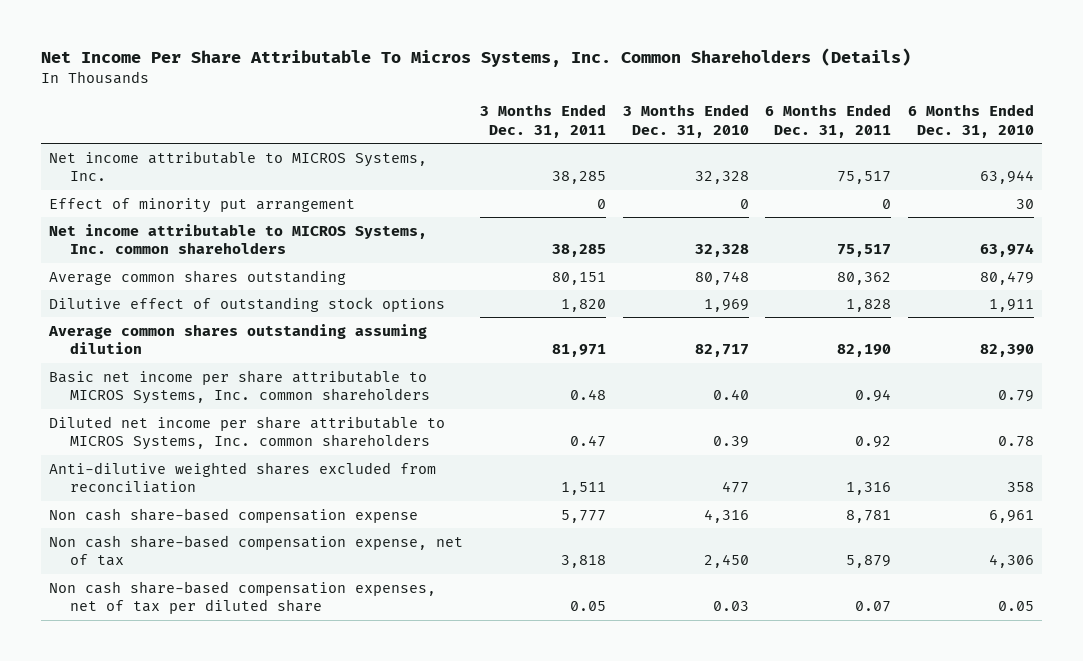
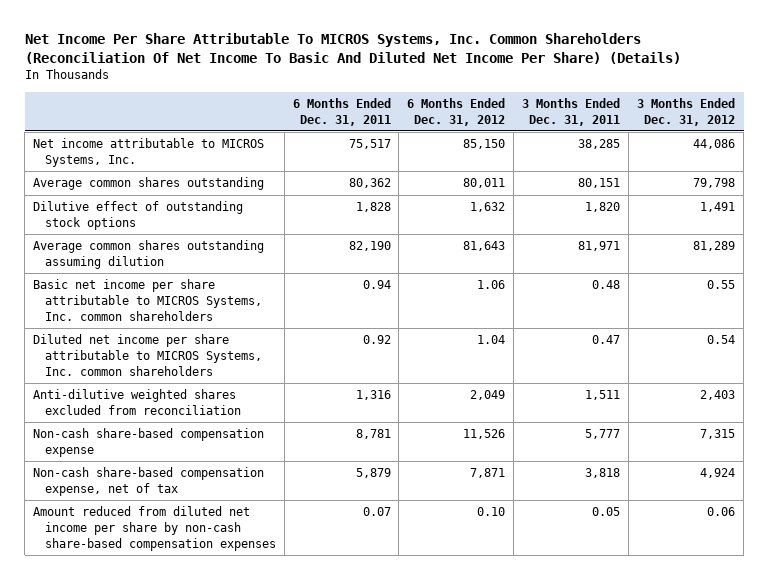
- Net Income Per Share Attributable To Micros Systems, Inc. Common Shareholders (Details)
+ Net Income Per Share Attributable To MICROS Systems, Inc. Common Shareholders (Reconciliation Of Net Income To Basic And Diluted Net Income Per Share) (Details)
- | 3 Months Ended Dec. 31, 2011 | 3 Months Ended Dec. 31, 2010 | 6 Months Ended Dec. 31, 2011 | 6 Months Ended Dec. 31, 2010
+ | 6 Months Ended Dec. 31, 2011 | 6 Months Ended Dec. 31, 2012 | 3 Months Ended Dec. 31, 2011 | 3 Months Ended Dec. 31, 2012
- Effect of minority put arrangement | 0 | 0 | 0 | 30
- Net income attributable to MICROS Systems, Inc. common shareholders | 38,285 | 32,328 | 75,517 | 63,974
- Non cash share-based compensation expense | 5,777 | 4,316 | 8,781 | 6,961
- Non cash share-based compensation expense, net of tax | 3,818 | 2,450 | 5,879 | 4,306
- Non cash share-based compensation expenses, net of tax per diluted share | 0.05 | 0.03 | 0.07 | 0.05
+ Non-cash share-based compensation expense | 8,781 | 11,526 | 5,777 | 7,315
+ Non-cash share-based compensation expense, net of tax | 5,879 | 7,871 | 3,818 | 4,924
+ Amount reduced from diluted net income per share by non-cash share-based compensation expenses | 0.07 | 0.10 | 0.05 | 0.06

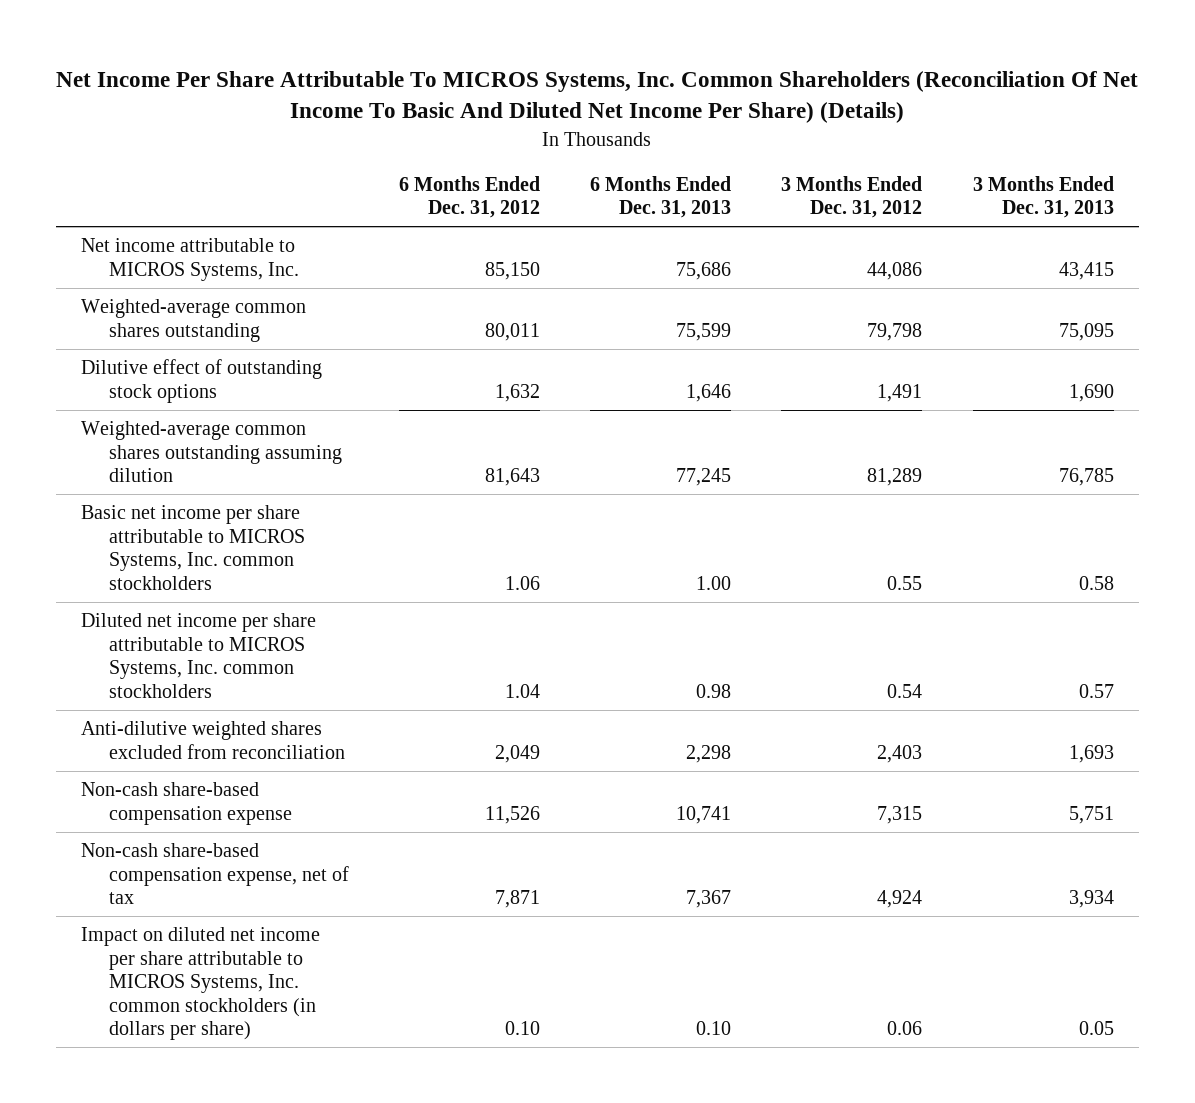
- | 6 Months Ended Dec. 31, 2011 | 6 Months Ended Dec. 31, 2012 | 3 Months Ended Dec. 31, 2011 | 3 Months Ended Dec. 31, 2012
+ | 6 Months Ended Dec. 31, 2012 | 6 Months Ended Dec. 31, 2013 | 3 Months Ended Dec. 31, 2012 | 3 Months Ended Dec. 31, 2013
- Average common shares outstanding | 80,362 | 80,011 | 80,151 | 79,798
+ Weighted-average common shares outstanding | 80,011 | 75,599 | 79,798 | 75,095
- Average common shares outstanding assuming dilution | 82,190 | 81,643 | 81,971 | 81,289
- Basic net income per share attributable to MICROS Systems, Inc. common shareholders | 0.94 | 1.06 | 0.48 | 0.55
- Diluted net income per share attributable to MICROS Systems, Inc. common shareholders | 0.92 | 1.04 | 0.47 | 0.54
+ Weighted-average common shares outstanding assuming dilution | 81,643 | 77,245 | 81,289 | 76,785
+ Basic net income per share attributable to MICROS Systems, Inc. common stockholders | 1.06 | 1.00 | 0.55 | 0.58
+ Diluted net income per share attributable to MICROS Systems, Inc. common stockholders | 1.04 | 0.98 | 0.54 | 0.57
- Amount reduced from diluted net income per share by non-cash share-based compensation expenses | 0.07 | 0.10 | 0.05 | 0.06
+ Impact on diluted net income per share attributable to MICROS Systems, Inc. common stockholders (in dollars per share) | 0.10 | 0.10 | 0.06 | 0.05

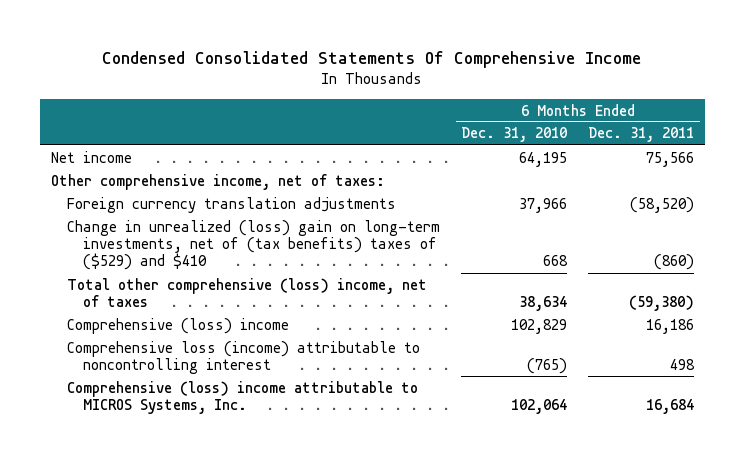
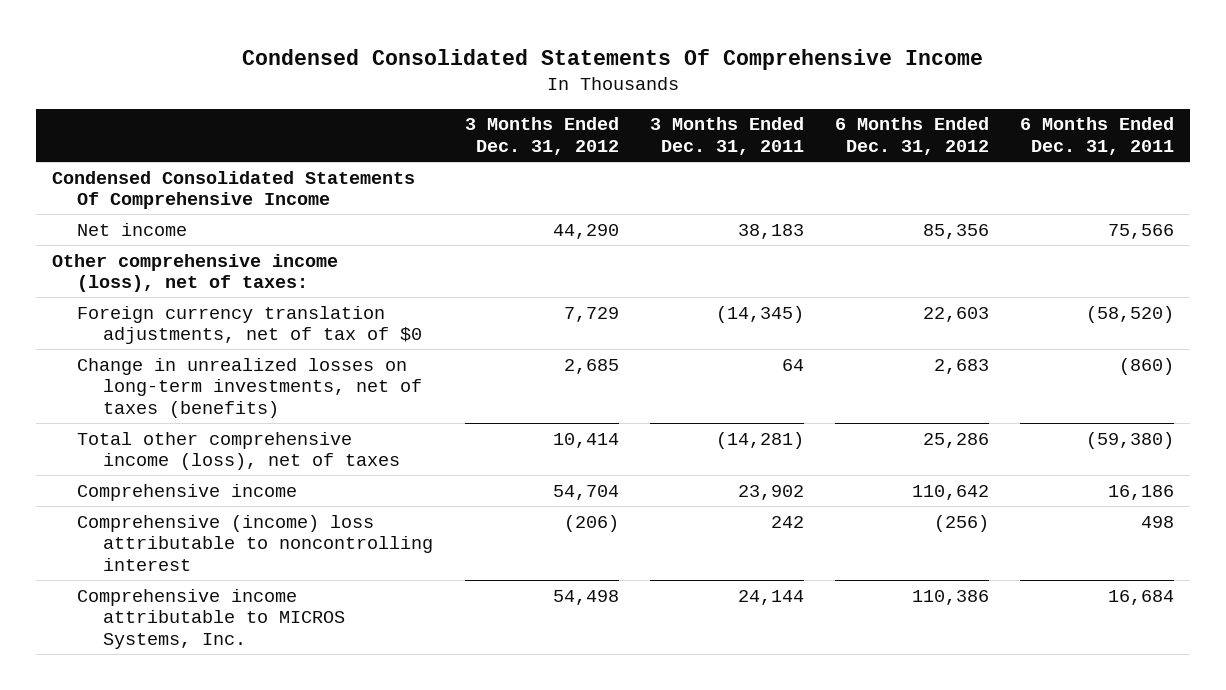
- | 6 Months Ended Dec. 31, 2010 | 6 Months Ended Dec. 31, 2011
+ | 3 Months Ended Dec. 31, 2012 | 3 Months Ended Dec. 31, 2011 | 6 Months Ended Dec. 31, 2012 | 6 Months Ended Dec. 31, 2011
+ Condensed Consolidated Statements Of Comprehensive Income
- Other comprehensive income, net of taxes:
- Foreign currency translation adjustments | 37,966 | (58,520)
- Change in unrealized (loss) gain on long-term investments, net of (tax benefits) taxes of ($529) and $410 | 668 | (860)
- Total other comprehensive (loss) income, net of taxes | 38,634 | (59,380)
- Comprehensive (loss) income | 102,829 | 16,186
- Comprehensive loss (income) attributable to noncontrolling interest | (765) | 498
- Comprehensive (loss) income attributable to MICROS Systems, Inc. | 102,064 | 16,684
+ Other comprehensive income (loss), net of taxes:
+ Foreign currency translation adjustments, net of tax of $0 | 7,729 | (14,345) | 22,603 | (58,520)
+ Change in unrealized losses on long-term investments, net of taxes (benefits) | 2,685 | 64 | 2,683 | (860)
+ Total other comprehensive income (loss), net of taxes | 10,414 | (14,281) | 25,286 | (59,380)
+ Comprehensive income | 54,704 | 23,902 | 110,642 | 16,186
+ Comprehensive (income) loss attributable to noncontrolling interest | (206) | 242 | (256) | 498
+ Comprehensive income attributable to MICROS Systems, Inc. | 54,498 | 24,144 | 110,386 | 16,684

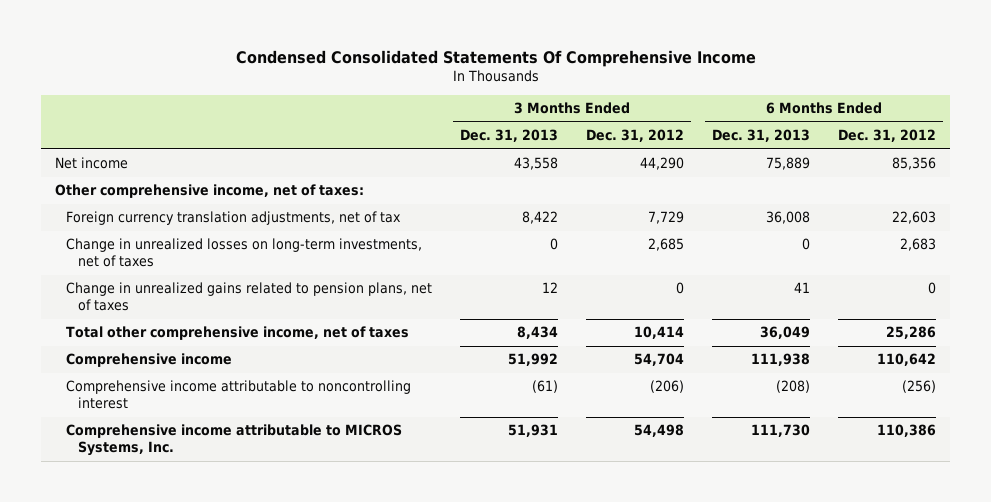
- | 3 Months Ended Dec. 31, 2012 | 3 Months Ended Dec. 31, 2011 | 6 Months Ended Dec. 31, 2012 | 6 Months Ended Dec. 31, 2011
+ | 3 Months Ended Dec. 31, 2013 | 3 Months Ended Dec. 31, 2012 | 6 Months Ended Dec. 31, 2013 | 6 Months Ended Dec. 31, 2012
- Condensed Consolidated Statements Of Comprehensive Income
- Other comprehensive income (loss), net of taxes:
- Foreign currency translation adjustments, net of tax of $0 | 7,729 | (14,345) | 22,603 | (58,520)
- Change in unrealized losses on long-term investments, net of taxes (benefits) | 2,685 | 64 | 2,683 | (860)
- Total other comprehensive income (loss), net of taxes | 10,414 | (14,281) | 25,286 | (59,380)
+ Other comprehensive income, net of taxes:
+ Foreign currency translation adjustments, net of tax | 8,422 | 7,729 | 36,008 | 22,603
+ Change in unrealized losses on long-term investments, net of taxes | 0 | 2,685 | 0 | 2,683
+ Change in unrealized gains related to pension plans, net of taxes | 12 | 0 | 41 | 0
+ Total other comprehensive income, net of taxes | 8,434 | 10,414 | 36,049 | 25,286
- Comprehensive (income) loss attributable to noncontrolling interest | (206) | 242 | (256) | 498
+ Comprehensive income attributable to noncontrolling interest | (61) | (206) | (208) | (256)

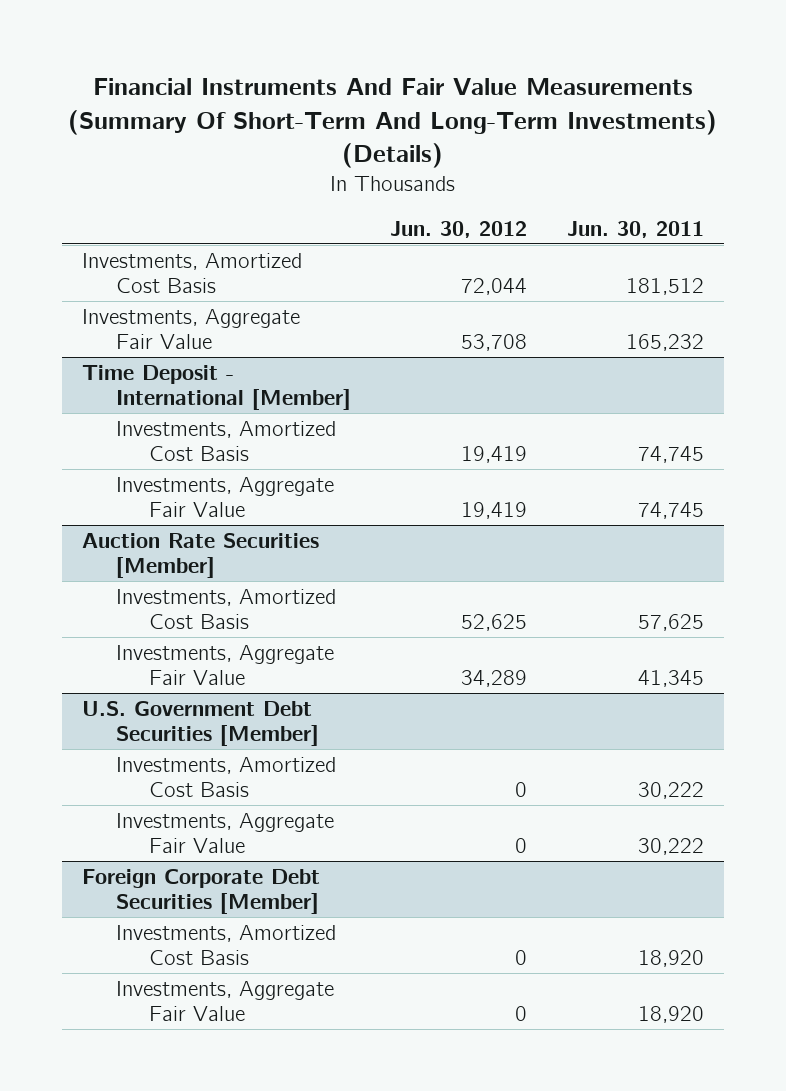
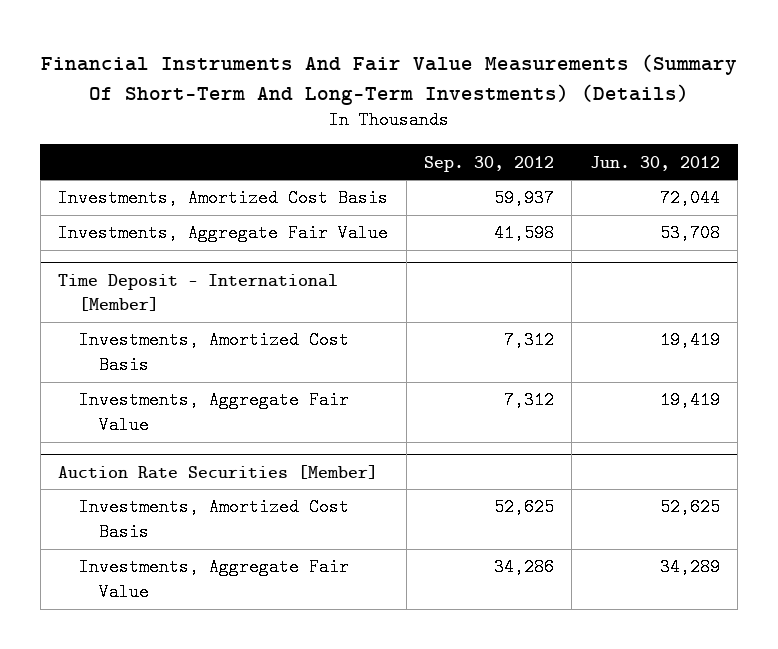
- | Jun. 30, 2012 | Jun. 30, 2011
+ | Sep. 30, 2012 | Jun. 30, 2012
- U.S. Government Debt Securities [Member]
- Investments, Amortized Cost Basis | 0 | 30,222
- Investments, Aggregate Fair Value | 0 | 30,222
- Foreign Corporate Debt Securities [Member]
- Investments, Amortized Cost Basis | 0 | 18,920
- Investments, Aggregate Fair Value | 0 | 18,920

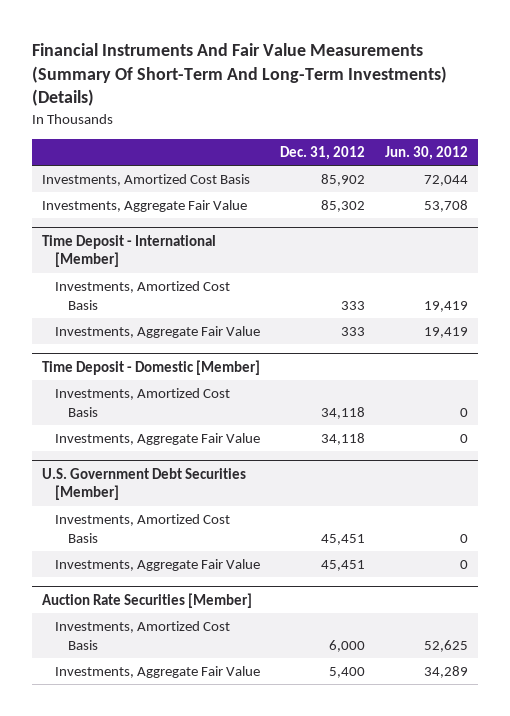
- | Sep. 30, 2012 | Jun. 30, 2012
+ | Dec. 31, 2012 | Jun. 30, 2012
+ Time Deposit - Domestic [Member]
+ Investments, Amortized Cost Basis | 34,118 | 0
+ Investments, Aggregate Fair Value | 34,118 | 0
+ U.S. Government Debt Securities [Member]
+ Investments, Amortized Cost Basis | 45,451 | 0
+ Investments, Aggregate Fair Value | 45,451 | 0

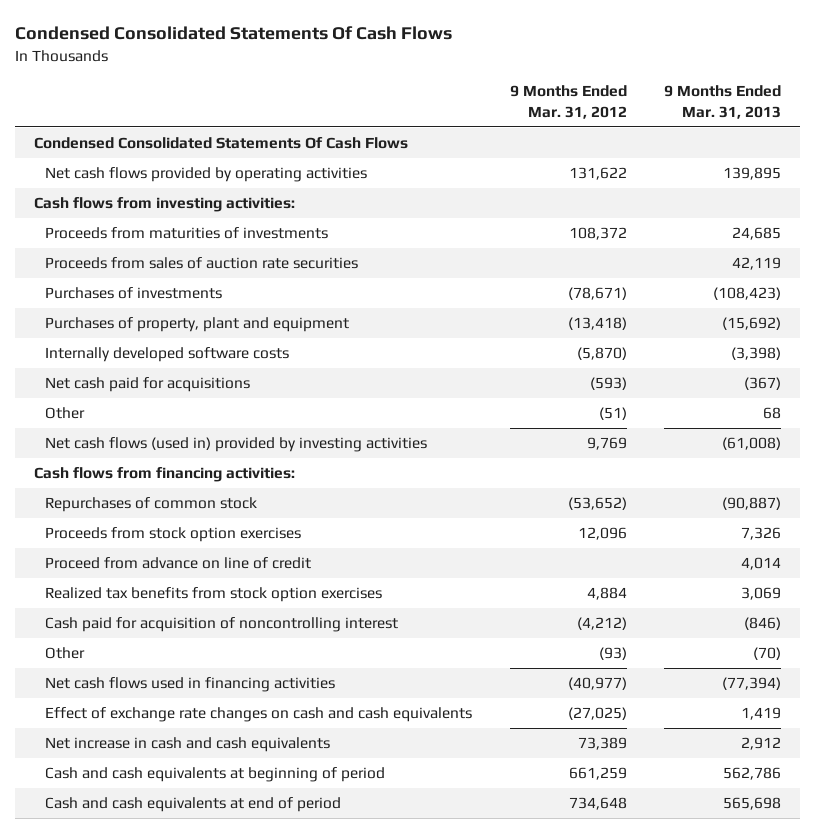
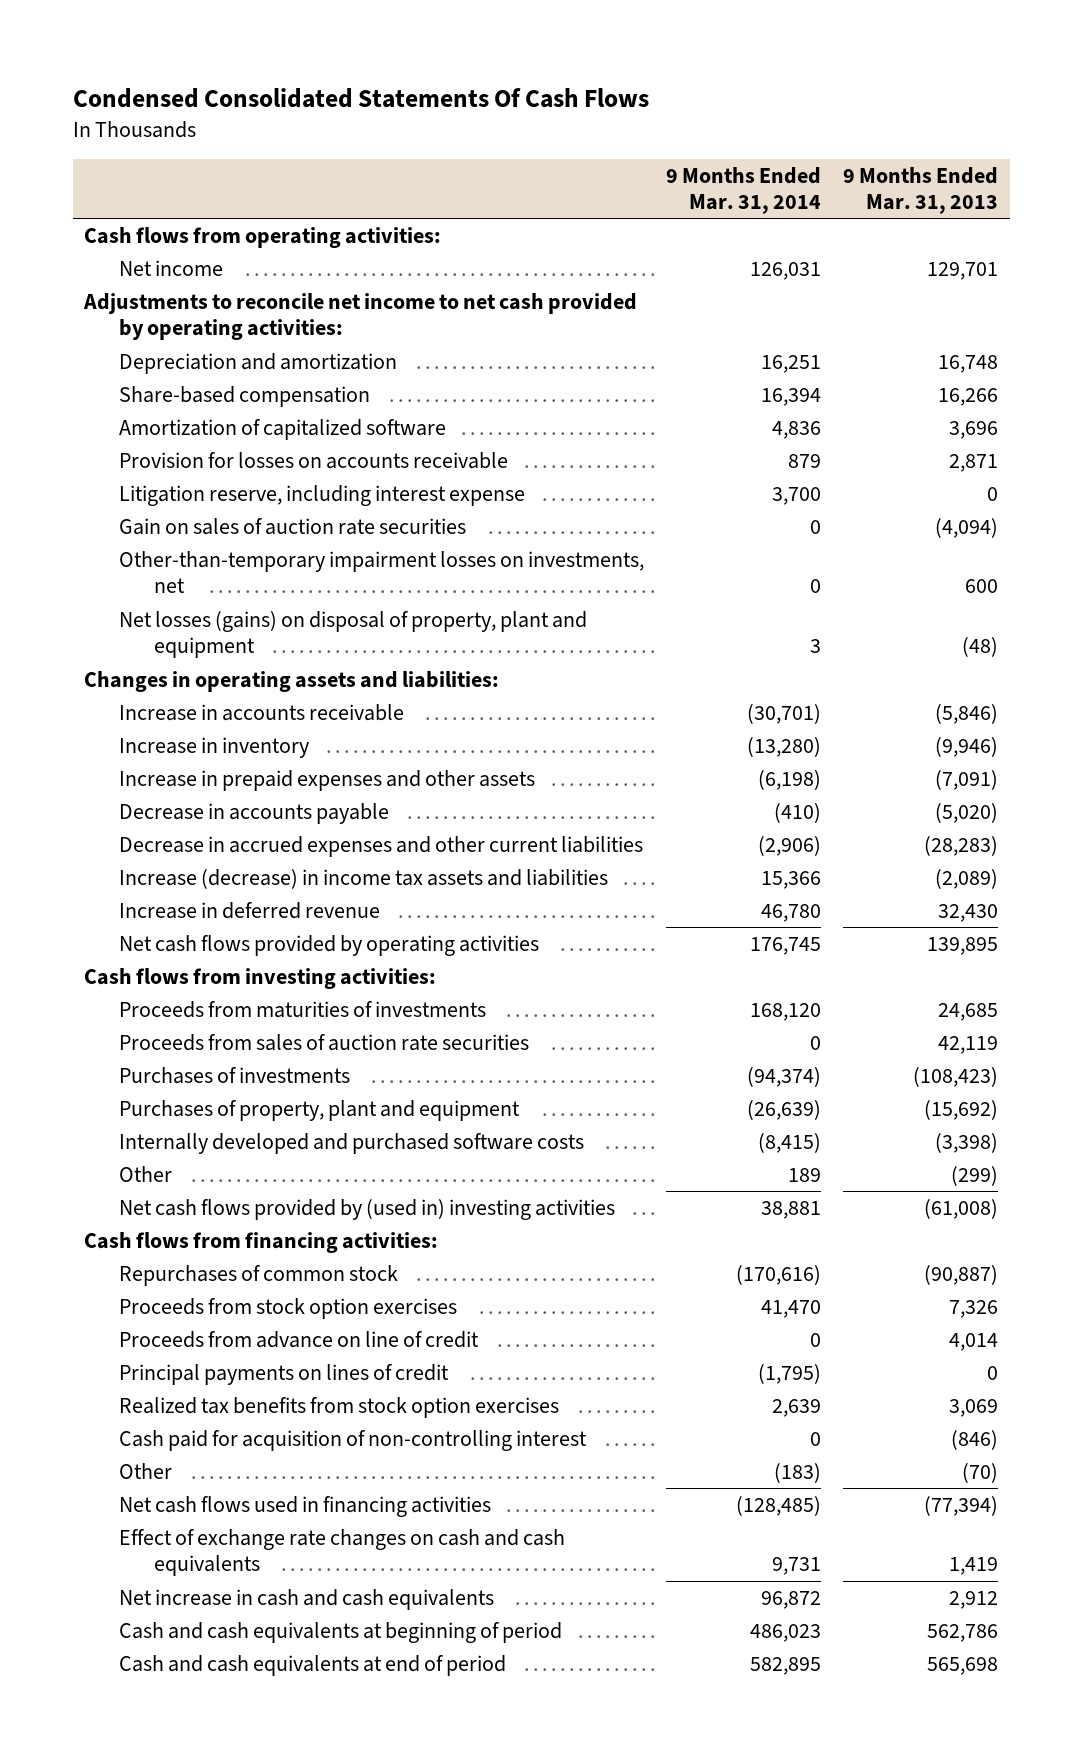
- | 9 Months Ended Mar. 31, 2012 | 9 Months Ended Mar. 31, 2013
+ | 9 Months Ended Mar. 31, 2014 | 9 Months Ended Mar. 31, 2013
- Condensed Consolidated Statements Of Cash Flows
+ Cash flows from operating activities:
+ Net income | 126,031 | 129,701
+ Adjustments to reconcile net income to net cash provided by operating activities:
+ Depreciation and amortization | 16,251 | 16,748
+ Share-based compensation | 16,394 | 16,266
+ Amortization of capitalized software | 4,836 | 3,696
+ Provision for losses on accounts receivable | 879 | 2,871
+ Litigation reserve, including interest expense | 3,700 | 0
+ Gain on sales of auction rate securities | 0 | (4,094)
+ Other-than-temporary impairment losses on investments, net | 0 | 600
+ Net losses (gains) on disposal of property, plant and equipment | 3 | (48)
+ Changes in operating assets and liabilities:
+ Increase in accounts receivable | (30,701) | (5,846)
+ Increase in inventory | (13,280) | (9,946)
+ Increase in prepaid expenses and other assets | (6,198) | (7,091)
+ Decrease in accounts payable | (410) | (5,020)
+ Decrease in accrued expenses and other current liabilities | (2,906) | (28,283)
+ Increase (decrease) in income tax assets and liabilities | 15,366 | (2,089)
+ Increase in deferred revenue | 46,780 | 32,430
- Internally developed software costs | (5,870) | (3,398)
- Net cash paid for acquisitions | (593) | (367)
- Other | (51) | 68
- Net cash flows (used in) provided by investing activities | 9,769 | (61,008)
+ Internally developed and purchased software costs | (8,415) | (3,398)
+ Other | 189 | (299)
+ Net cash flows provided by (used in) investing activities | 38,881 | (61,008)
- Proceed from advance on line of credit | | 4,014
+ Proceeds from advance on line of credit | 0 | 4,014
+ Principal payments on lines of credit | (1,795) | 0
- Cash paid for acquisition of noncontrolling interest | (4,212) | (846)
+ Cash paid for acquisition of non-controlling interest | 0 | (846)

